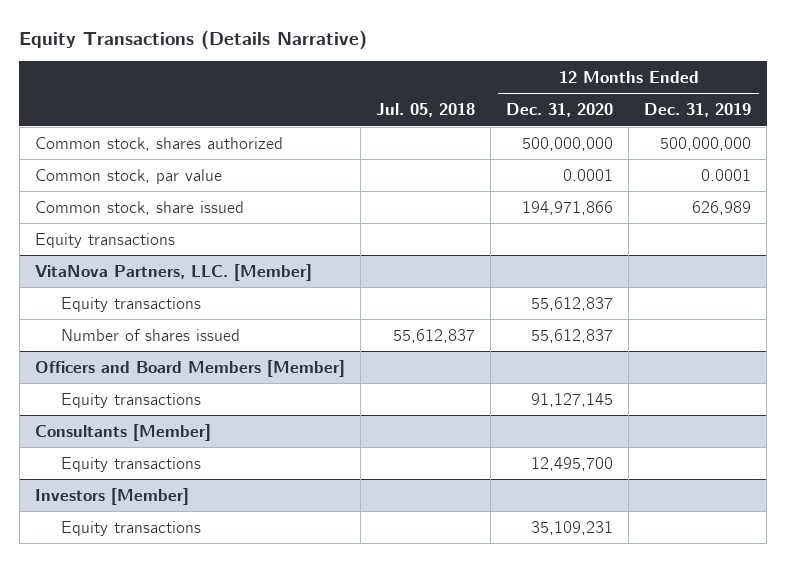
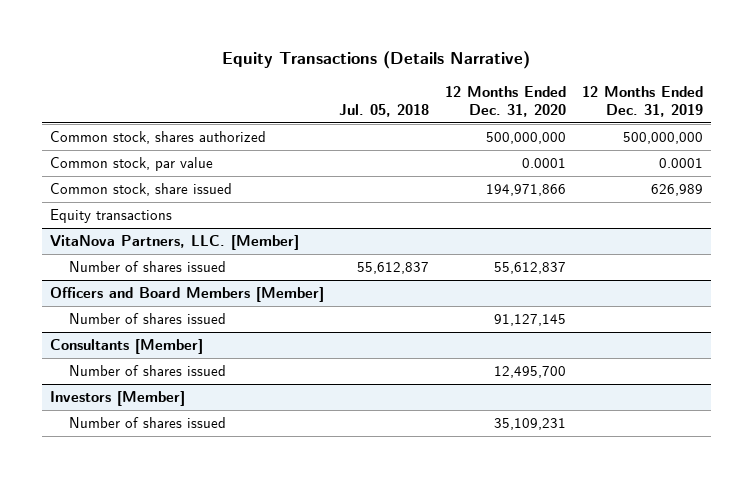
@ VitaNova Partners, LLC. [Member]
- Equity transactions | | 55,612,837 |
@ Officers and Board Members [Member]
- Equity transactions | | 91,127,145 |
+ Number of shares issued | | 91,127,145 |
@ Consultants [Member]
- Equity transactions | | 12,495,700 |
+ Number of shares issued | | 12,495,700 |
@ Investors [Member]
- Equity transactions | | 35,109,231 |
+ Number of shares issued | | 35,109,231 |

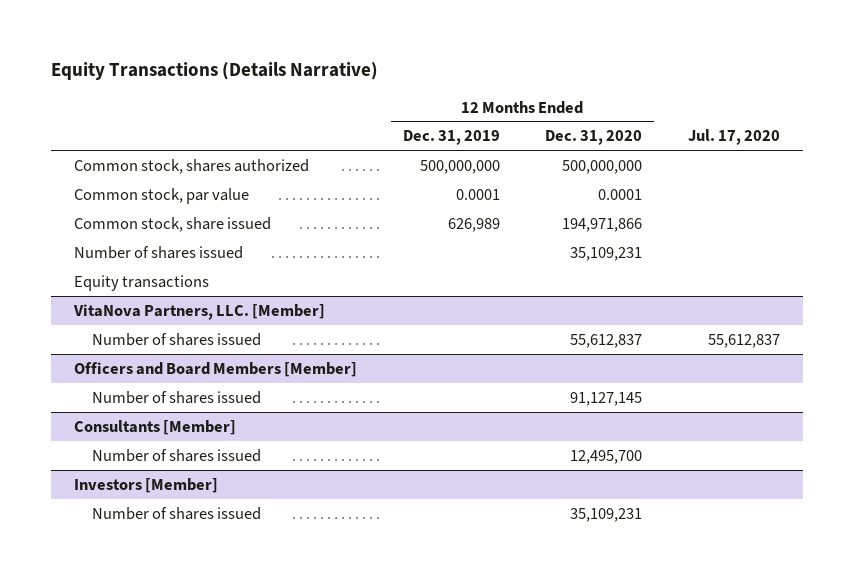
- | Jul. 05, 2018 | 12 Months Ended Dec. 31, 2020 | 12 Months Ended Dec. 31, 2019
+ | 12 Months Ended Dec. 31, 2019 | 12 Months Ended Dec. 31, 2020 | Jul. 17, 2020
+ Number of shares issued | | 35,109,231 |

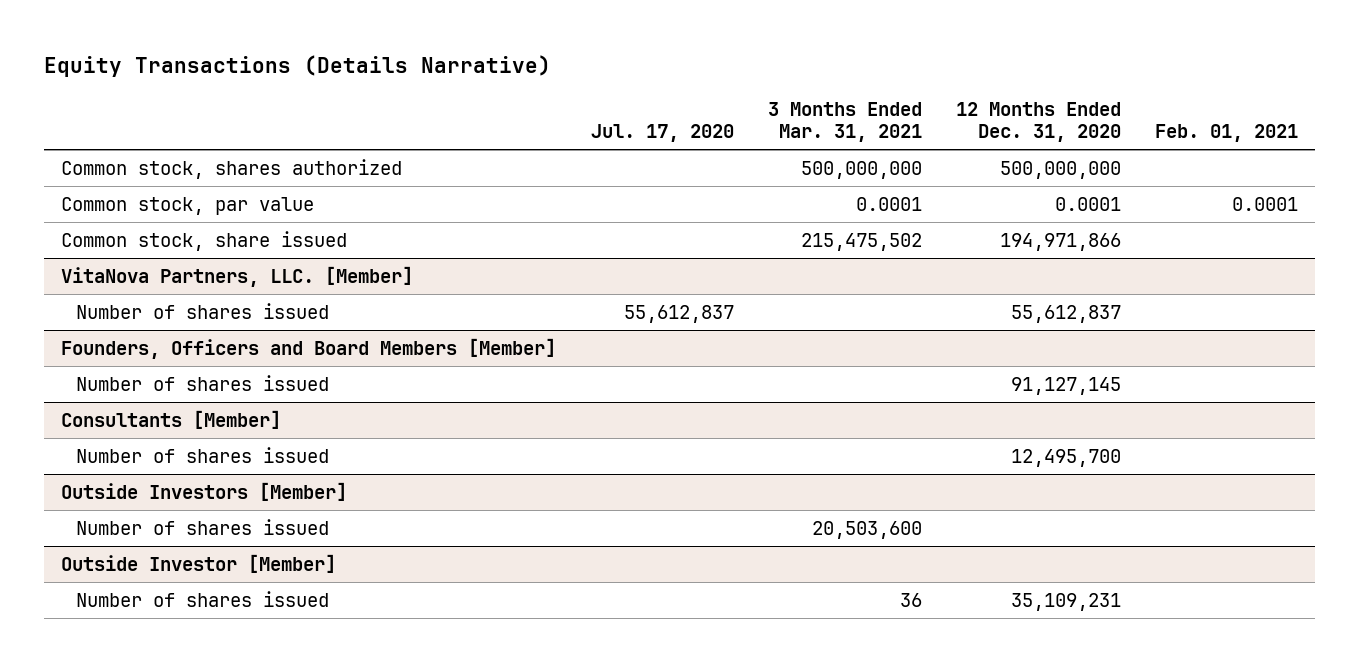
- | 12 Months Ended Dec. 31, 2019 | 12 Months Ended Dec. 31, 2020 | Jul. 17, 2020
+ | Jul. 17, 2020 | 3 Months Ended Mar. 31, 2021 | 12 Months Ended Dec. 31, 2020 | Feb. 01, 2021
- Number of shares issued | | 35,109,231 |
- Equity transactions
- Officers and Board Members [Member]
+ Founders, Officers and Board Members [Member]
- Investors [Member]
+ Outside Investors [Member]
+ Number of shares issued | | 20,503,600 | |
+ Outside Investor [Member]

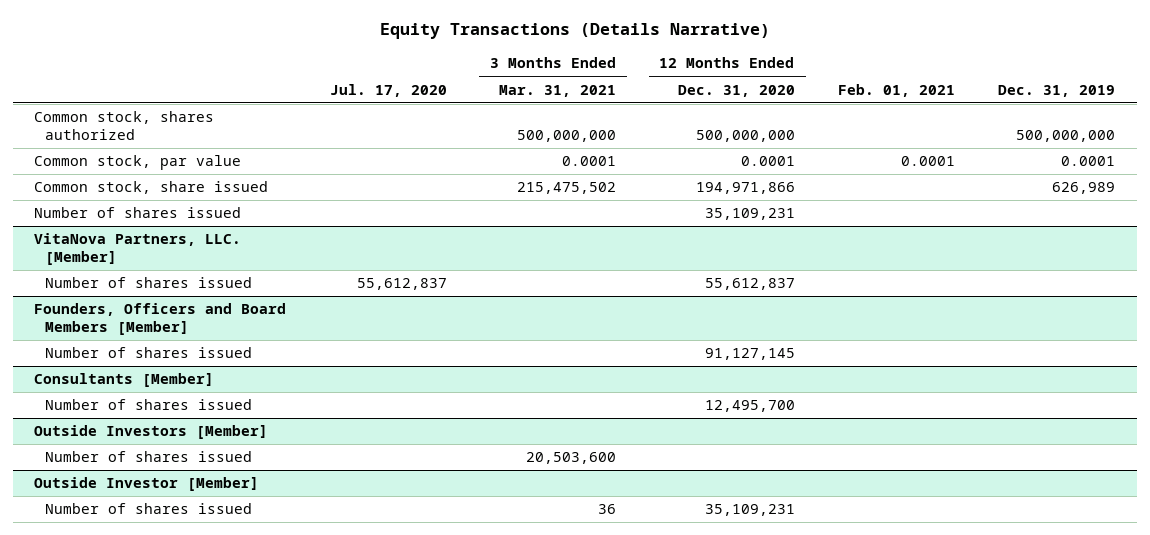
- | Jul. 17, 2020 | 3 Months Ended Mar. 31, 2021 | 12 Months Ended Dec. 31, 2020 | Feb. 01, 2021
+ | Jul. 17, 2020 | 3 Months Ended Mar. 31, 2021 | 12 Months Ended Dec. 31, 2020 | Feb. 01, 2021 | Dec. 31, 2019
+ Number of shares issued | | | 35,109,231 | |

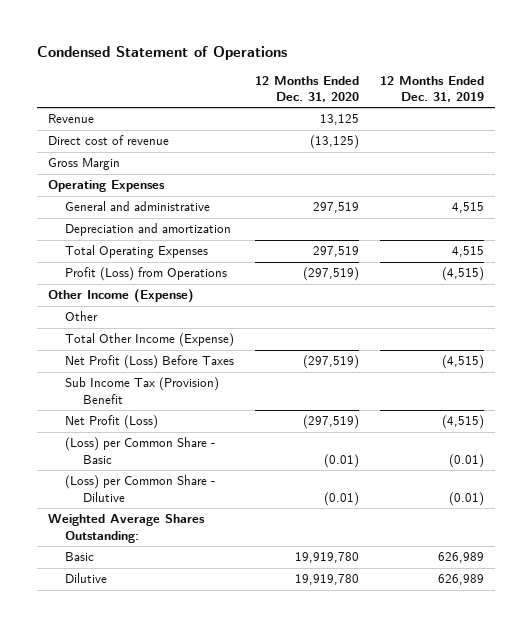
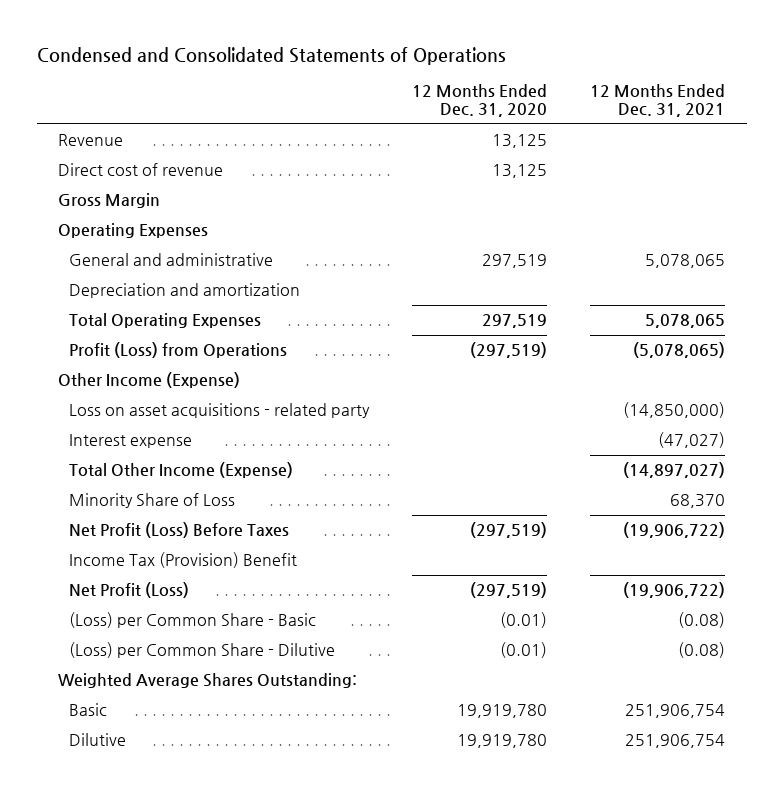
- Condensed Statement of Operations
+ Condensed and Consolidated Statements of Operations
- | 12 Months Ended Dec. 31, 2020 | 12 Months Ended Dec. 31, 2019
+ | 12 Months Ended Dec. 31, 2020 | 12 Months Ended Dec. 31, 2021
- Direct cost of revenue | (13,125) |
+ Direct cost of revenue | 13,125 |
- Other
+ Loss on asset acquisitions - related party | | (14,850,000)
+ Interest expense | | (47,027)
+ Minority Share of Loss | | 68,370
- Sub Income Tax (Provision) Benefit
+ Income Tax (Provision) Benefit

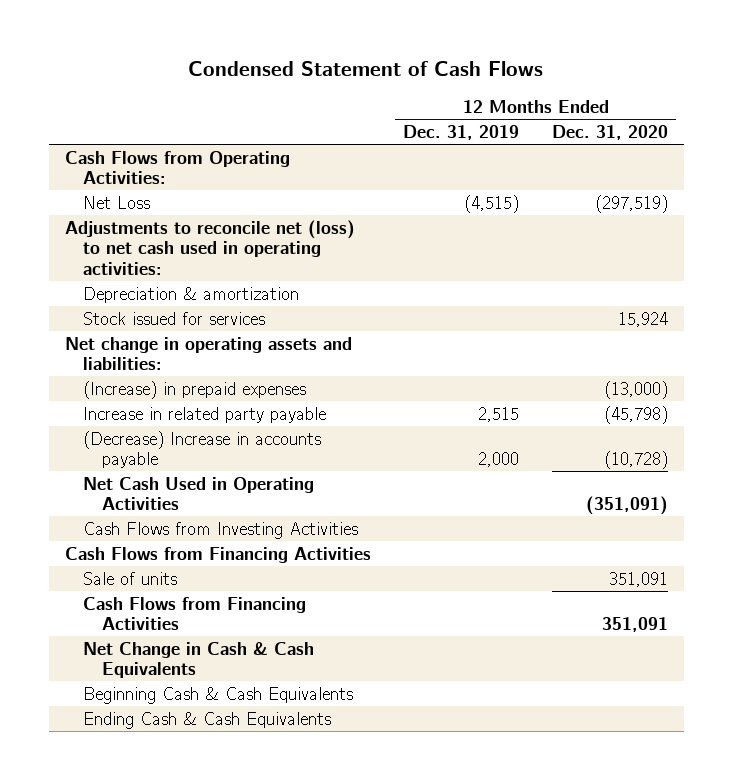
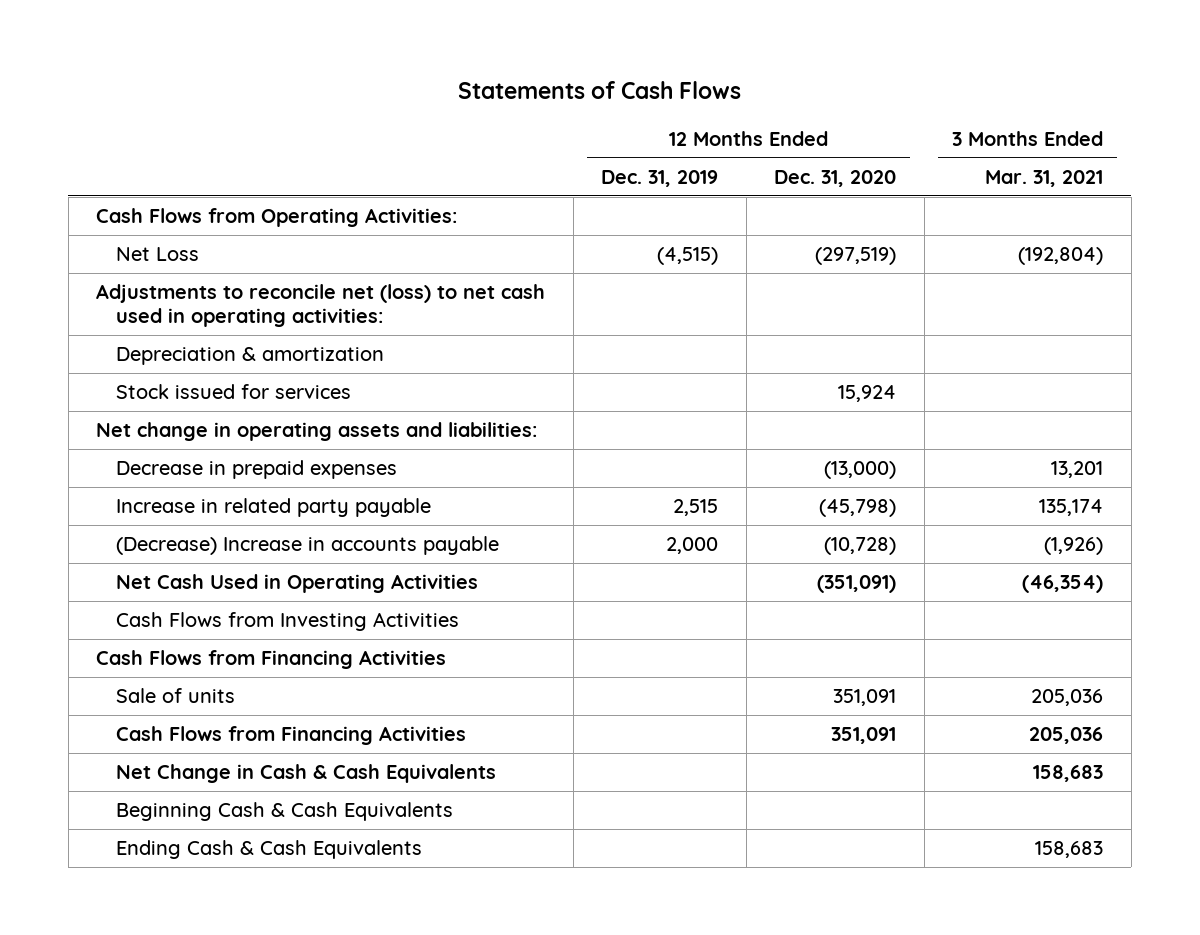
- Condensed Statement of Cash Flows
+ Statements of Cash Flows
- | 12 Months Ended Dec. 31, 2019 | 12 Months Ended Dec. 31, 2020
+ | 12 Months Ended Dec. 31, 2019 | 12 Months Ended Dec. 31, 2020 | 3 Months Ended Mar. 31, 2021
- (Increase) in prepaid expenses | | (13,000)
+ Decrease in prepaid expenses | | (13,000) | 13,201

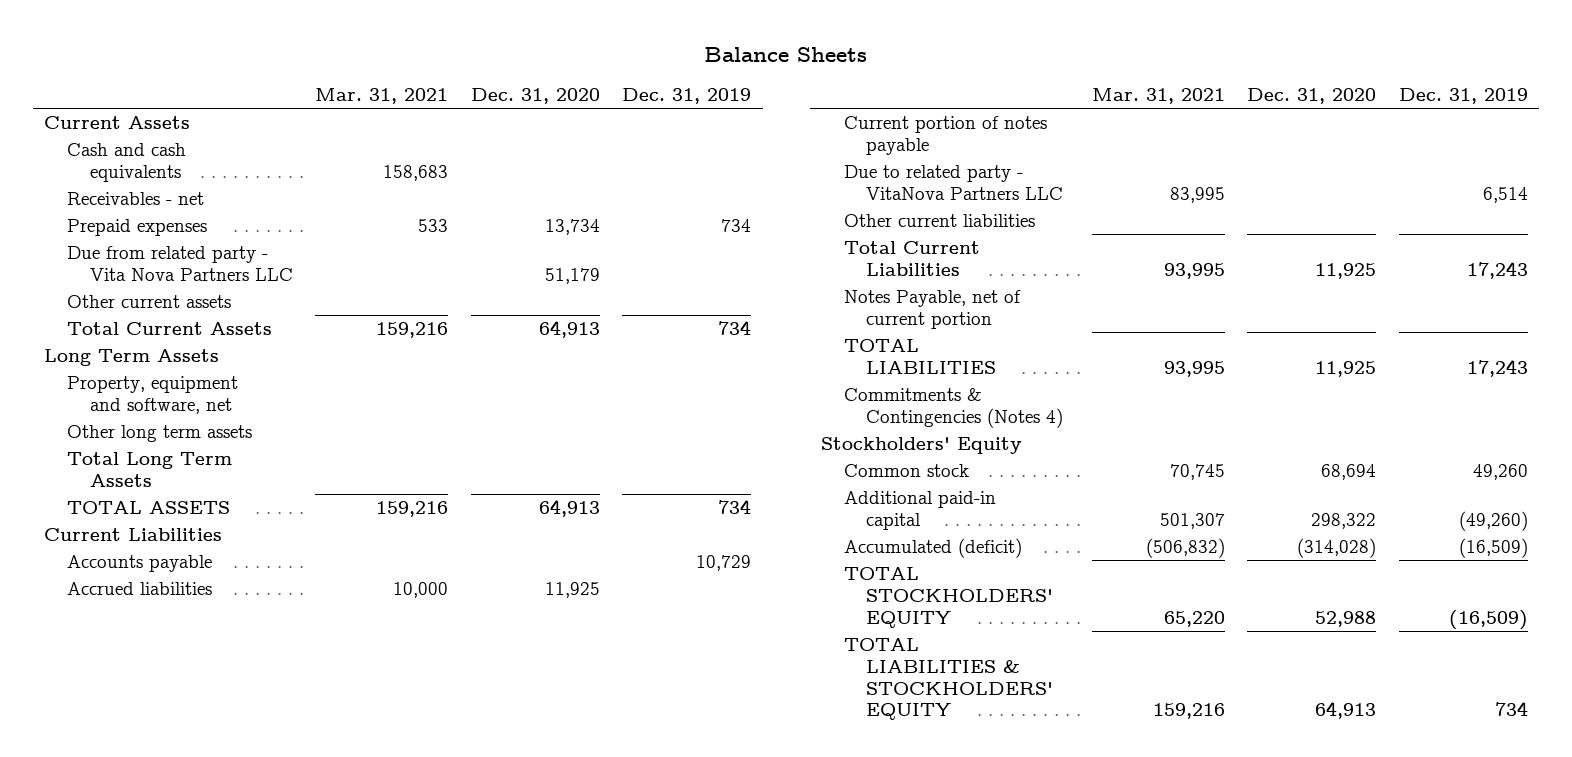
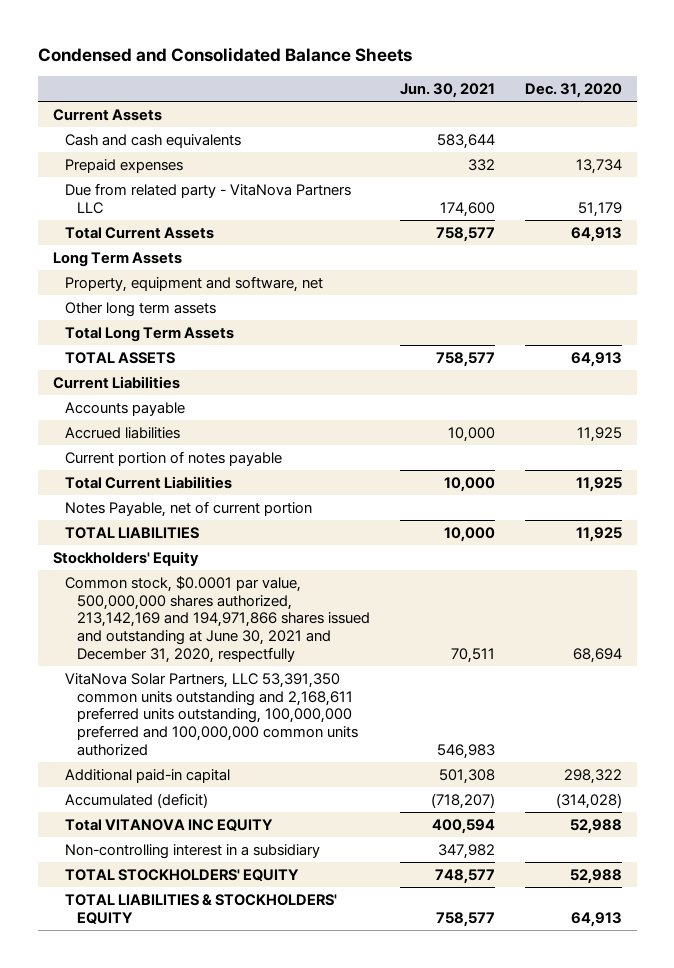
- Balance Sheets
+ Condensed and Consolidated Balance Sheets
- | Mar. 31, 2021 | Dec. 31, 2020 | Dec. 31, 2019
+ | Jun. 30, 2021 | Dec. 31, 2020
- Receivables - net
- Due from related party - Vita Nova Partners LLC | | 51,179 |
- Other current assets
+ Due from related party - VitaNova Partners LLC | 174,600 | 51,179
- Due to related party - VitaNova Partners LLC | 83,995 | | 6,514
- Other current liabilities
- Commitments & Contingencies (Notes 4)
- Common stock | 70,745 | 68,694 | 49,260
+ Common stock, $0.0001 par value, 500,000,000 shares authorized, 213,142,169 and 194,971,866 shares issued and outstanding at June 30, 2021 and December 31, 2020, respectfully | 70,511 | 68,694
+ VitaNova Solar Partners, LLC 53,391,350 common units outstanding and 2,168,611 preferred units outstanding, 100,000,000 preferred and 100,000,000 common units authorized | 546,983 |
+ Total VITANOVA INC EQUITY | 400,594 | 52,988
+ Non-controlling interest in a subsidiary | 347,982 |

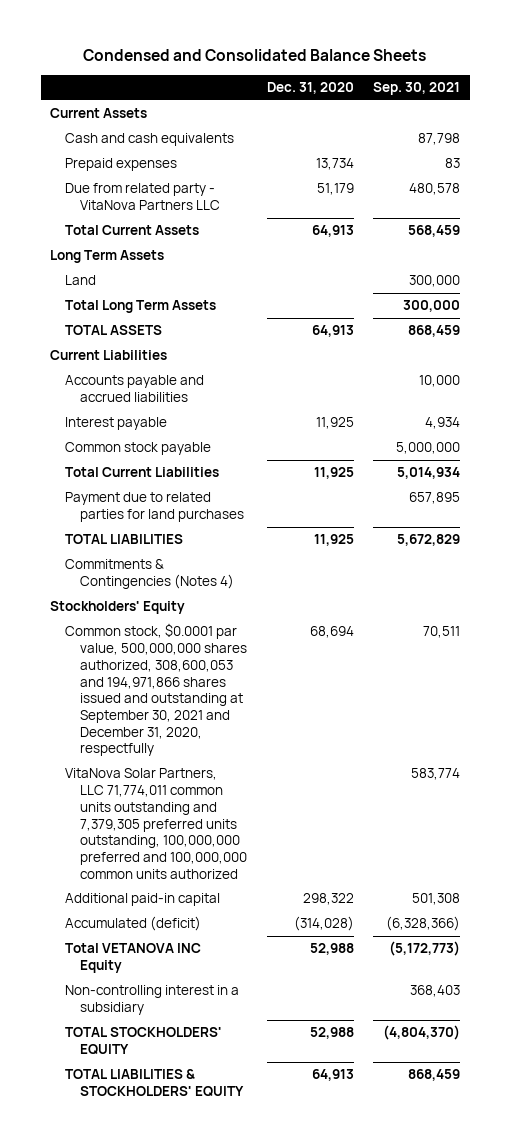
- | Jun. 30, 2021 | Dec. 31, 2020
+ | Dec. 31, 2020 | Sep. 30, 2021
- Property, equipment and software, net
- Other long term assets
+ Land | | 300,000
- Accounts payable
- Accrued liabilities | 10,000 | 11,925
- Current portion of notes payable
+ Accounts payable and accrued liabilities | | 10,000
+ Interest payable | 11,925 | 4,934
+ Common stock payable | | 5,000,000
- Notes Payable, net of current portion
+ Payment due to related parties for land purchases | | 657,895
+ Commitments & Contingencies (Notes 4)
- Common stock, $0.0001 par value, 500,000,000 shares authorized, 213,142,169 and 194,971,866 shares issued and outstanding at June 30, 2021 and December 31, 2020, respectfully | 70,511 | 68,694
- VitaNova Solar Partners, LLC 53,391,350 common units outstanding and 2,168,611 preferred units outstanding, 100,000,000 preferred and 100,000,000 common units authorized | 546,983 |
+ Common stock, $0.0001 par value, 500,000,000 shares authorized, 308,600,053 and 194,971,866 shares issued and outstanding at September 30, 2021 and December 31, 2020, respectfully | 68,694 | 70,511
+ VitaNova Solar Partners, LLC 71,774,011 common units outstanding and 7,379,305 preferred units outstanding, 100,000,000 preferred and 100,000,000 common units authorized | | 583,774
- Total VITANOVA INC EQUITY | 400,594 | 52,988
+ Total VETANOVA INC Equity | 52,988 | (5,172,773)

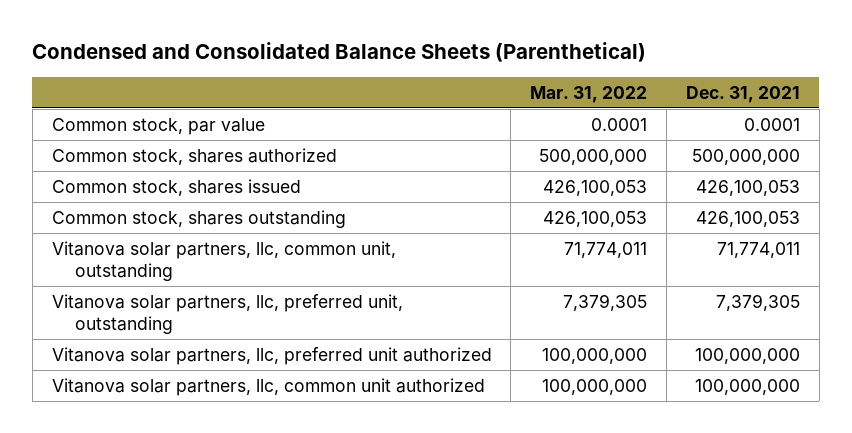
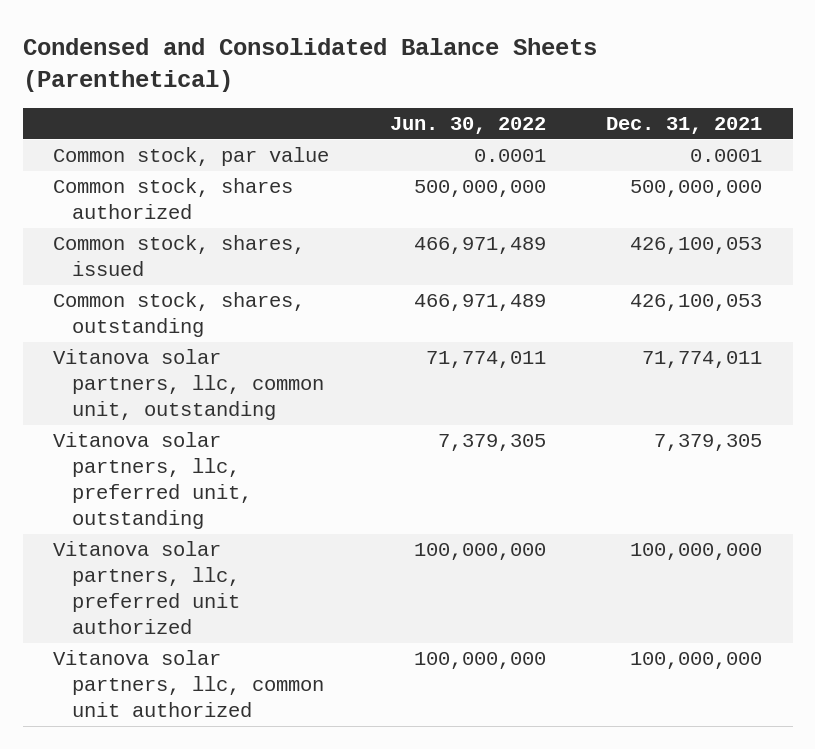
- | Mar. 31, 2022 | Dec. 31, 2021
+ | Jun. 30, 2022 | Dec. 31, 2021
- Common stock, shares issued | 426,100,053 | 426,100,053
- Common stock, shares outstanding | 426,100,053 | 426,100,053
+ Common stock, shares, issued | 466,971,489 | 426,100,053
+ Common stock, shares, outstanding | 466,971,489 | 426,100,053

